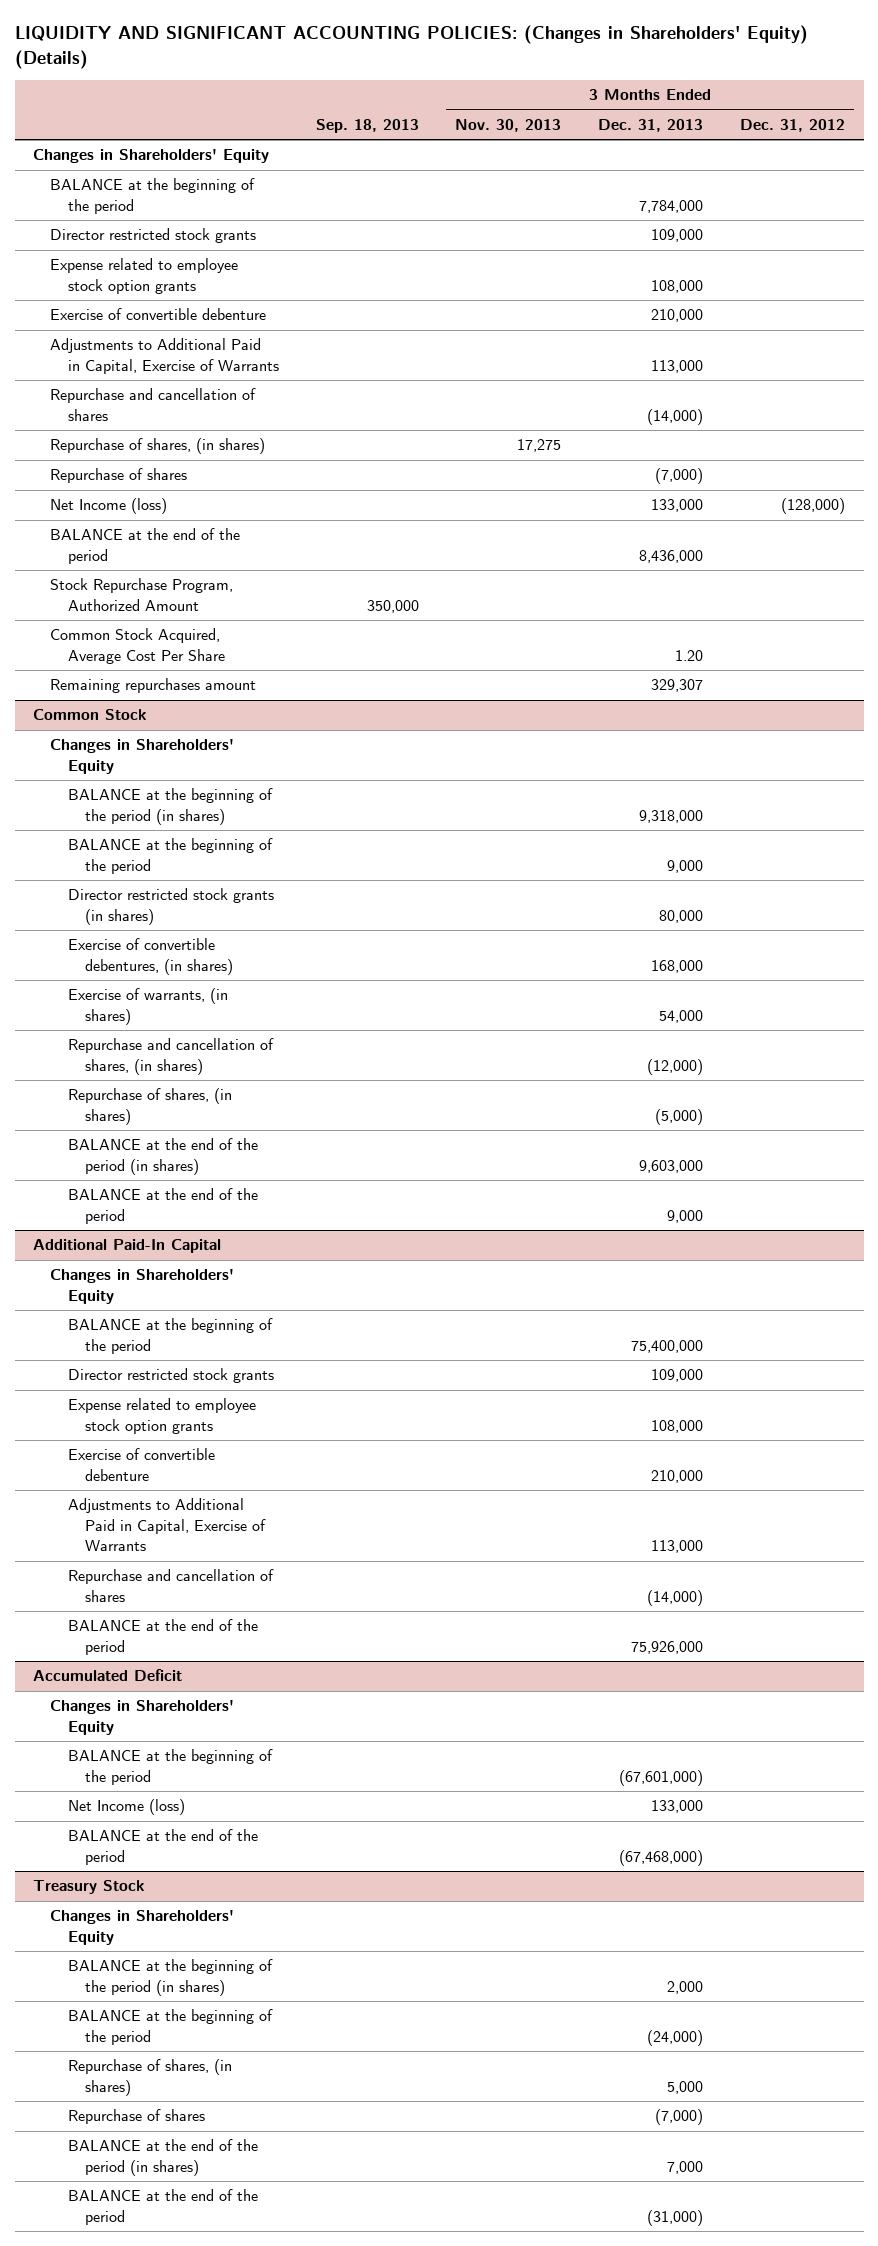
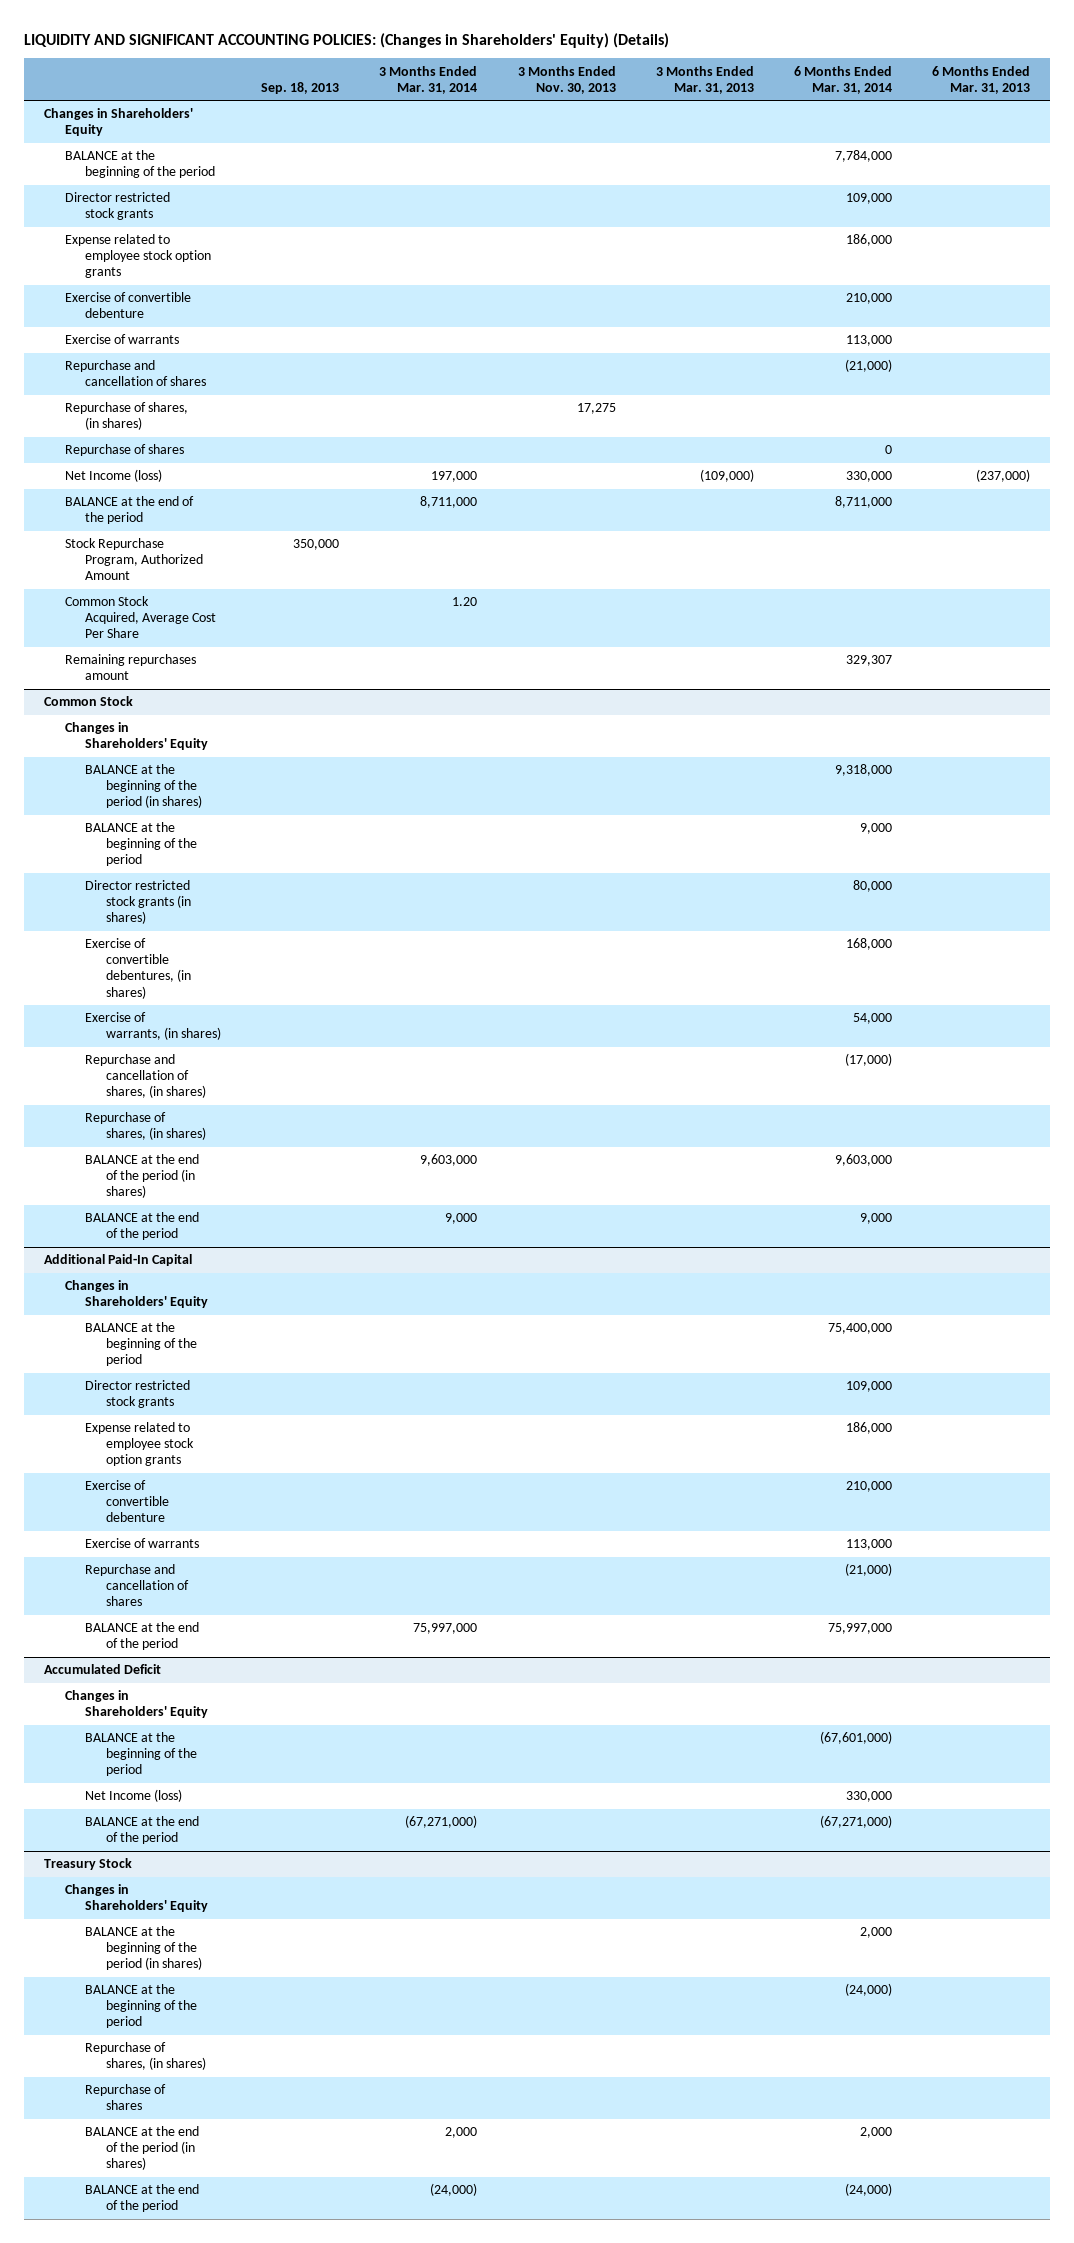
- | Sep. 18, 2013 | 3 Months Ended Nov. 30, 2013 | 3 Months Ended Dec. 31, 2013 | 3 Months Ended Dec. 31, 2012
+ | Sep. 18, 2013 | 3 Months Ended Mar. 31, 2014 | 3 Months Ended Nov. 30, 2013 | 3 Months Ended Mar. 31, 2013 | 6 Months Ended Mar. 31, 2014 | 6 Months Ended Mar. 31, 2013
- Adjustments to Additional Paid in Capital, Exercise of Warrants | | | 113,000 |
+ Exercise of warrants | | | | | 113,000 |
@ Additional Paid-In Capital
- Adjustments to Additional Paid in Capital, Exercise of Warrants | | | 113,000 |
+ Exercise of warrants | | | | | 113,000 |

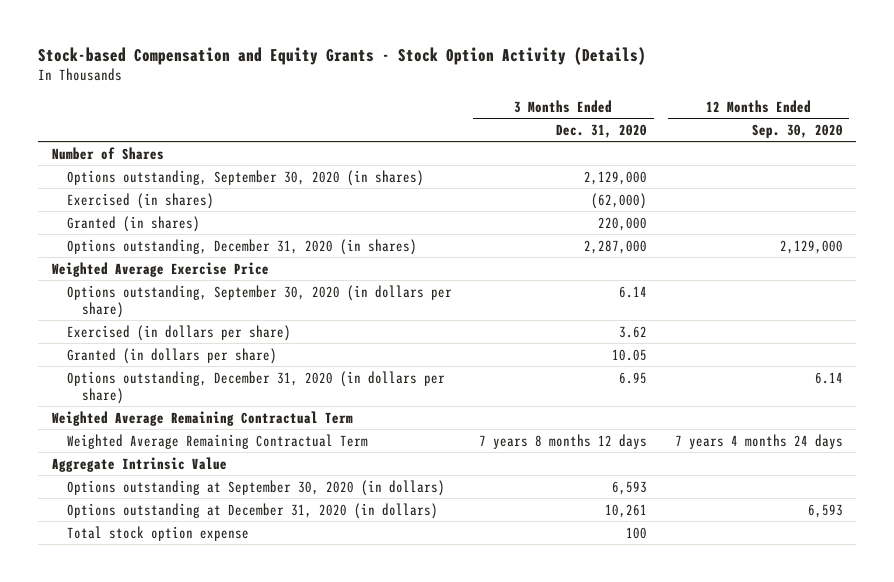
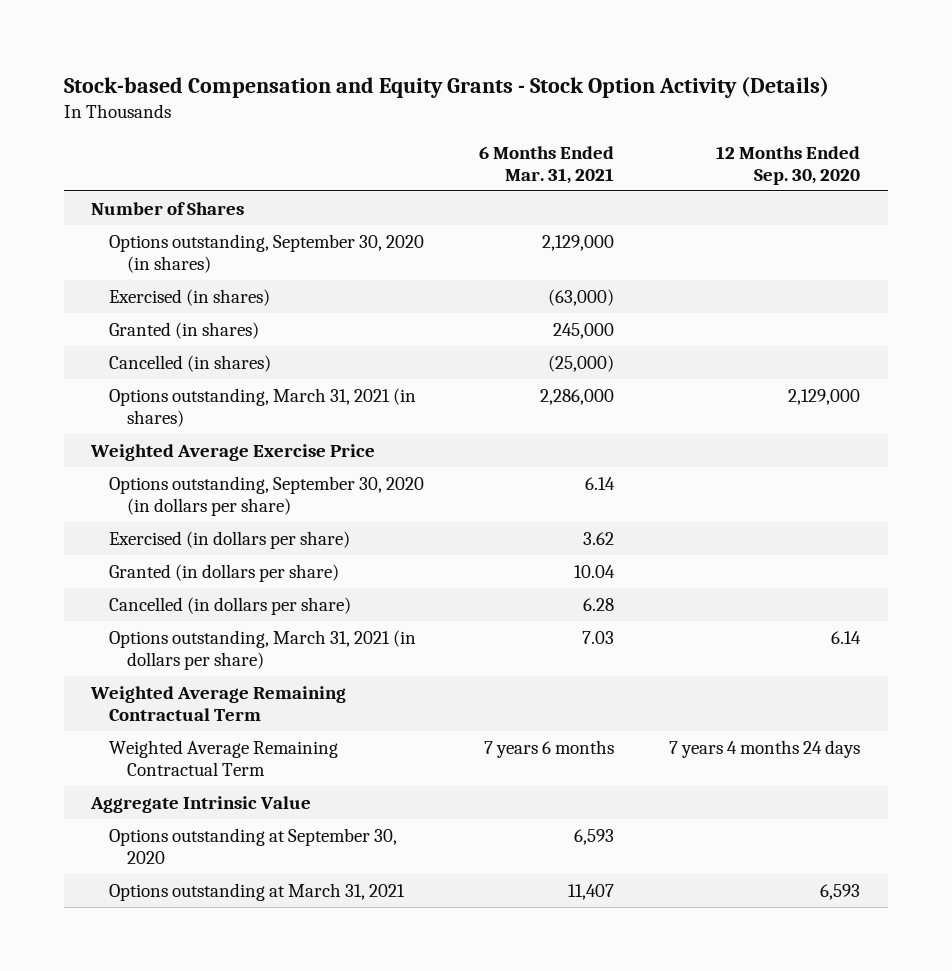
- | 3 Months Ended Dec. 31, 2020 | 12 Months Ended Sep. 30, 2020
+ | 6 Months Ended Mar. 31, 2021 | 12 Months Ended Sep. 30, 2020
- Options outstanding, December 31, 2020 (in shares) | 2,287,000 | 2,129,000
+ Cancelled (in shares) | (25,000) |
+ Options outstanding, March 31, 2021 (in shares) | 2,286,000 | 2,129,000
- Options outstanding, December 31, 2020 (in dollars per share) | 6.95 | 6.14
+ Cancelled (in dollars per share) | 6.28 |
+ Options outstanding, March 31, 2021 (in dollars per share) | 7.03 | 6.14
- Options outstanding at September 30, 2020 (in dollars) | 6,593 |
- Options outstanding at December 31, 2020 (in dollars) | 10,261 | 6,593
- Total stock option expense | 100 |
+ Options outstanding at September 30, 2020 | 6,593 |
+ Options outstanding at March 31, 2021 | 11,407 | 6,593

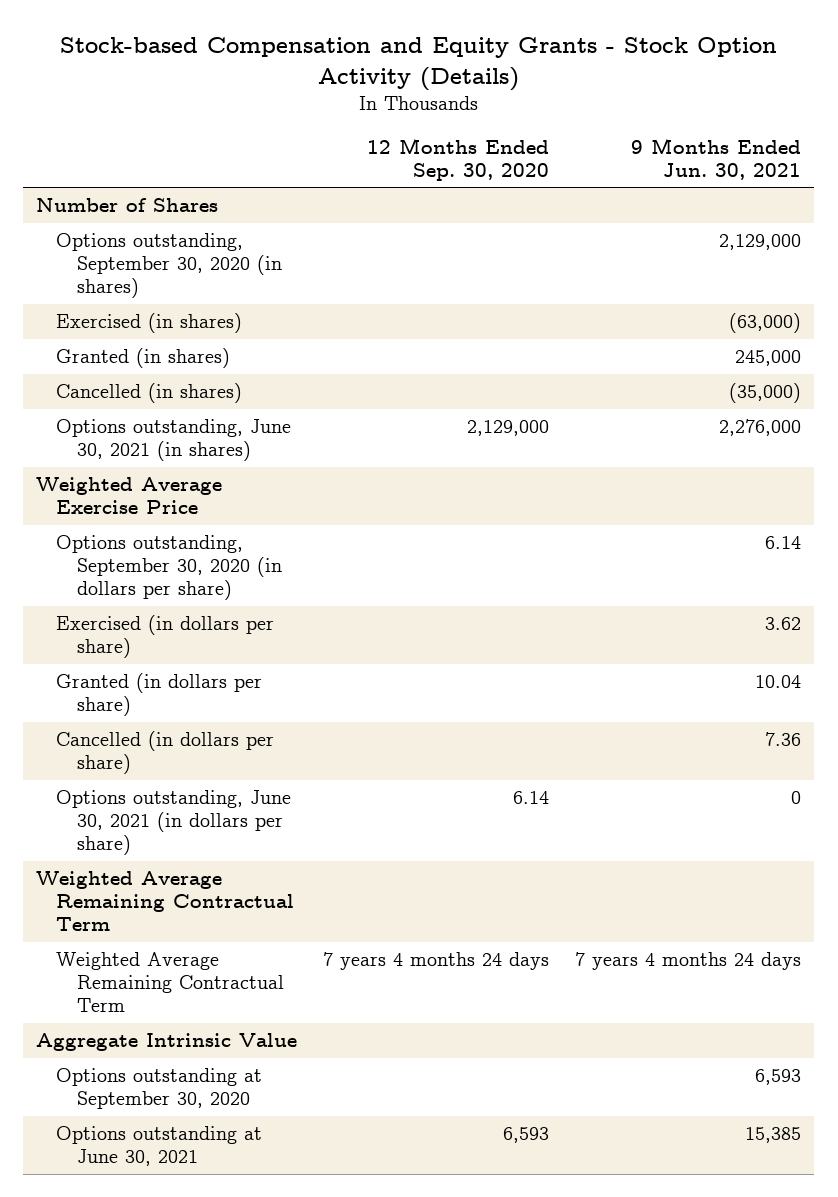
- | 6 Months Ended Mar. 31, 2021 | 12 Months Ended Sep. 30, 2020
+ | 12 Months Ended Sep. 30, 2020 | 9 Months Ended Jun. 30, 2021
- Options outstanding, March 31, 2021 (in shares) | 2,286,000 | 2,129,000
+ Options outstanding, June 30, 2021 (in shares) | 2,129,000 | 2,276,000
- Options outstanding, March 31, 2021 (in dollars per share) | 7.03 | 6.14
+ Options outstanding, June 30, 2021 (in dollars per share) | 6.14 | 0
- Options outstanding at March 31, 2021 | 11,407 | 6,593
+ Options outstanding at June 30, 2021 | 6,593 | 15,385

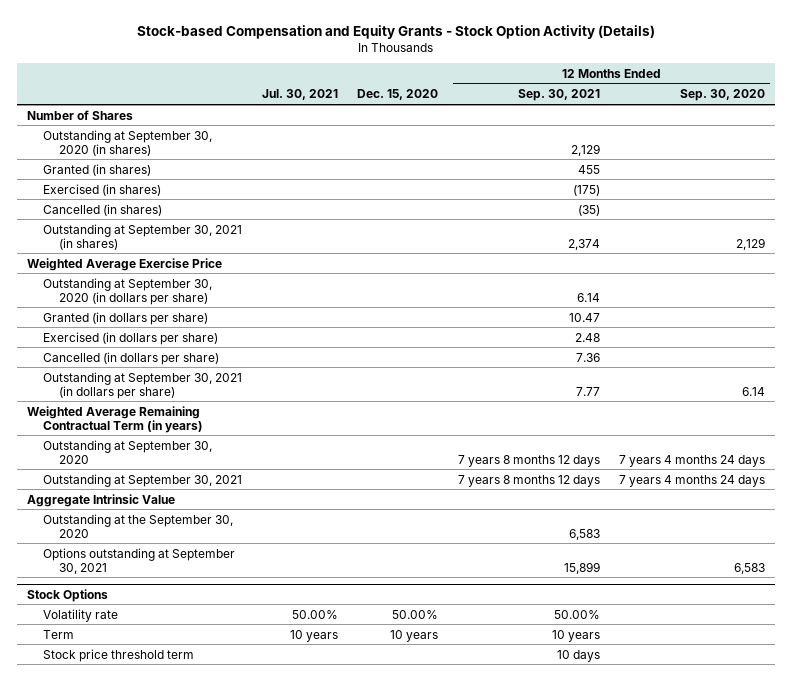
- | 12 Months Ended Sep. 30, 2020 | 9 Months Ended Jun. 30, 2021
+ | Jul. 30, 2021 | Dec. 15, 2020 | 12 Months Ended Sep. 30, 2021 | 12 Months Ended Sep. 30, 2020
- Options outstanding, September 30, 2020 (in shares) | | 2,129,000
+ Outstanding at September 30, 2020 (in shares) | | | 2,129 |
moved down: Exercised (in shares) | | | (175) |
- Options outstanding, June 30, 2021 (in shares) | 2,129,000 | 2,276,000
+ Outstanding at September 30, 2021 (in shares) | | | 2,374 | 2,129
- Options outstanding, September 30, 2020 (in dollars per share) | | 6.14
+ Outstanding at September 30, 2020 (in dollars per share) | | | 6.14 |
moved down: Exercised (in dollars per share) | | | 2.48 |
- Options outstanding, June 30, 2021 (in dollars per share) | 6.14 | 0
- Weighted Average Remaining Contractual Term
- Weighted Average Remaining Contractual Term | 7 years 4 months 24 days | 7 years 4 months 24 days
+ Outstanding at September 30, 2021 (in dollars per share) | | | 7.77 | 6.14
+ Weighted Average Remaining Contractual Term (in years)
+ Outstanding at September 30, 2020 | | | 7 years 8 months 12 days | 7 years 4 months 24 days
+ Outstanding at September 30, 2021 | | | 7 years 8 months 12 days | 7 years 4 months 24 days
- Options outstanding at September 30, 2020 | | 6,593
- Options outstanding at June 30, 2021 | 6,593 | 15,385
+ Outstanding at the September 30, 2020 | | | 6,583 |
+ Options outstanding at September 30, 2021 | | | 15,899 | 6,583
+ Stock Options
+ Volatility rate | 50.00% | 50.00% | 50.00% |
+ Term | 10 years | 10 years | 10 years |
+ Stock price threshold term | | | 10 days |

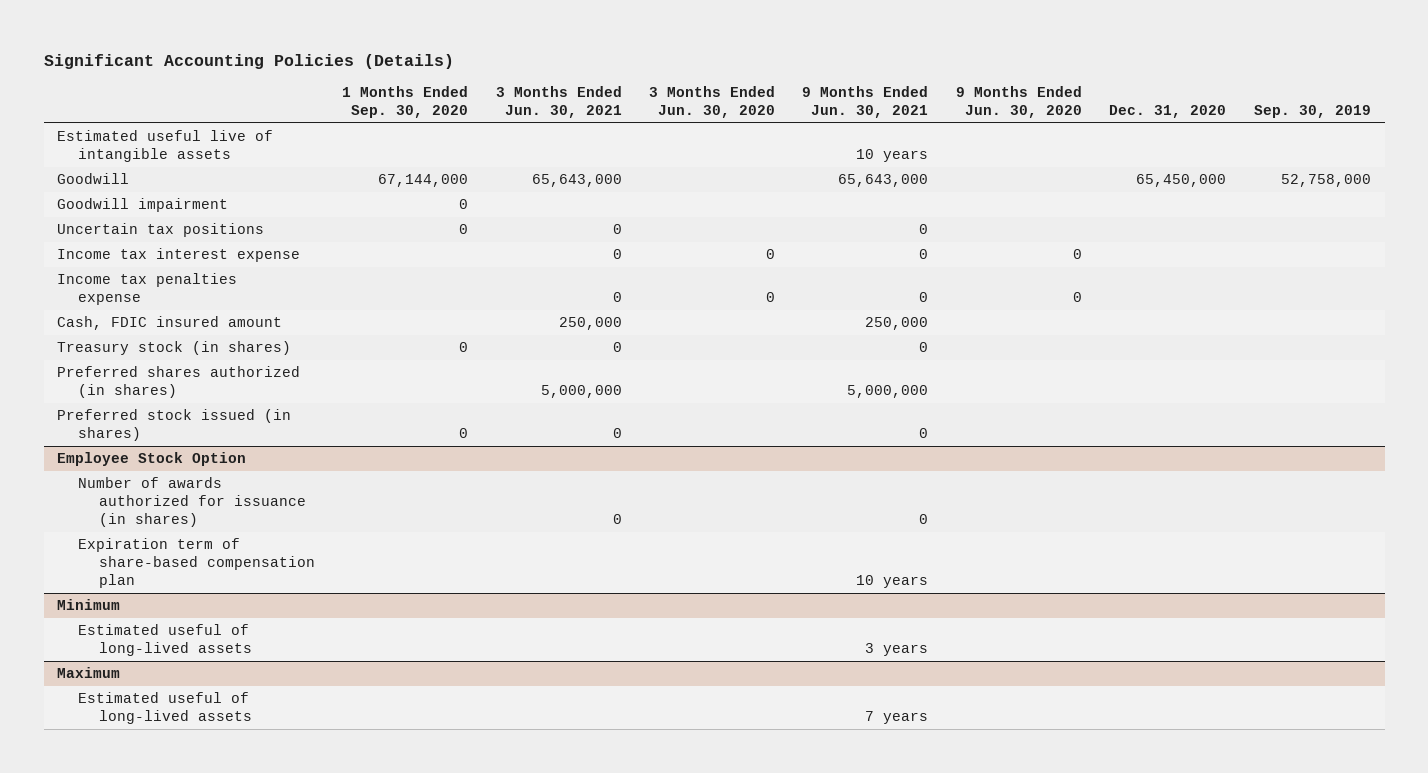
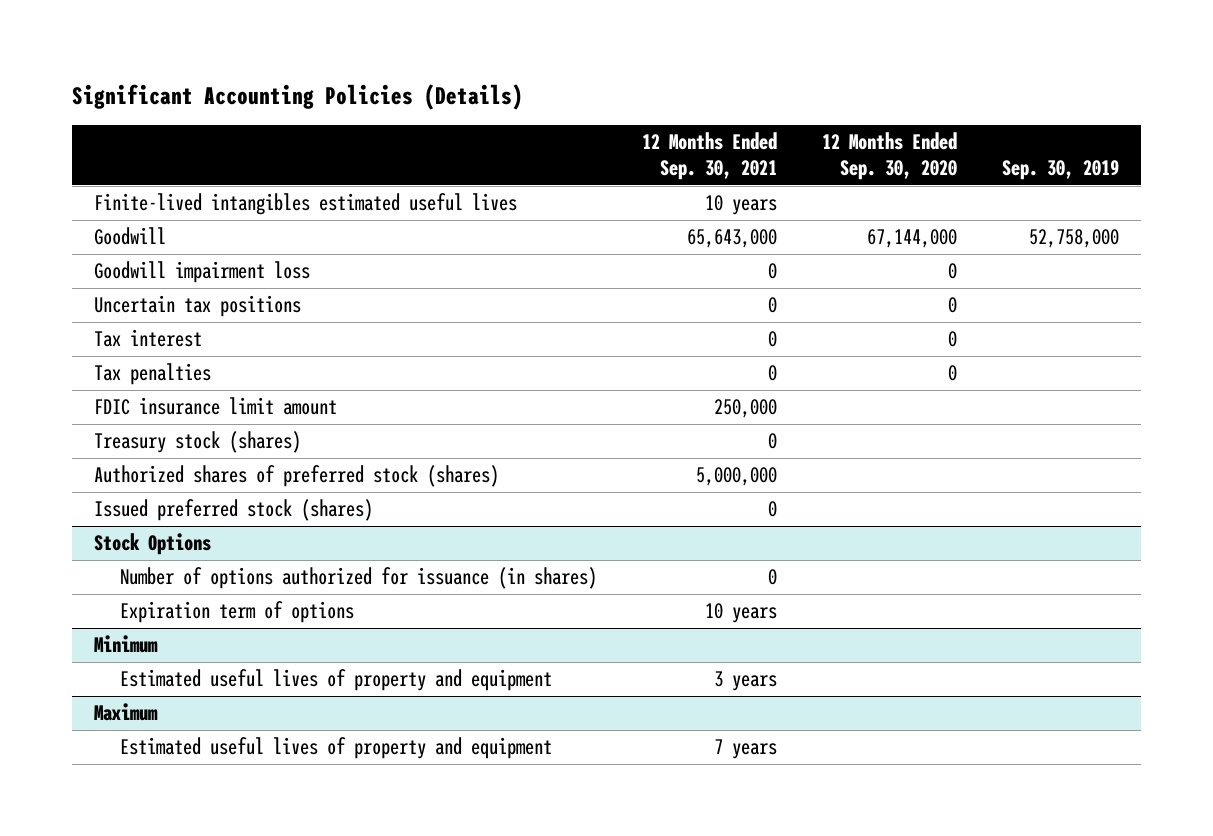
- | 1 Months Ended Sep. 30, 2020 | 3 Months Ended Jun. 30, 2021 | 3 Months Ended Jun. 30, 2020 | 9 Months Ended Jun. 30, 2021 | 9 Months Ended Jun. 30, 2020 | Dec. 31, 2020 | Sep. 30, 2019
+ | 12 Months Ended Sep. 30, 2021 | 12 Months Ended Sep. 30, 2020 | Sep. 30, 2019
- Estimated useful live of intangible assets | | | | 10 years | | |
+ Finite-lived intangibles estimated useful lives | 10 years | |
- Goodwill impairment | 0 | | | | | |
+ Goodwill impairment loss | 0 | 0 |
- Income tax interest expense | | 0 | 0 | 0 | 0 | |
- Income tax penalties expense | | 0 | 0 | 0 | 0 | |
- Cash, FDIC insured amount | | 250,000 | | 250,000 | | |
- Treasury stock (in shares) | 0 | 0 | | 0 | | |
- Preferred shares authorized (in shares) | | 5,000,000 | | 5,000,000 | | |
- Preferred stock issued (in shares) | 0 | 0 | | 0 | | |
- Employee Stock Option
- Number of awards authorized for issuance (in shares) | | 0 | | 0 | | |
- Expiration term of share-based compensation plan | | | | 10 years | | |
+ Tax interest | 0 | 0 |
+ Tax penalties | 0 | 0 |
+ FDIC insurance limit amount | 250,000 | |
+ Treasury stock (shares) | 0 | |
+ Authorized shares of preferred stock (shares) | 5,000,000 | |
+ Issued preferred stock (shares) | 0 | |
+ Stock Options
+ Number of options authorized for issuance (in shares) | 0 | |
+ Expiration term of options | 10 years | |
@ Minimum
- Estimated useful of long-lived assets | | | | 3 years | | |
+ Estimated useful lives of property and equipment | 3 years | |
@ Maximum
- Estimated useful of long-lived assets | | | | 7 years | | |
+ Estimated useful lives of property and equipment | 7 years | |

